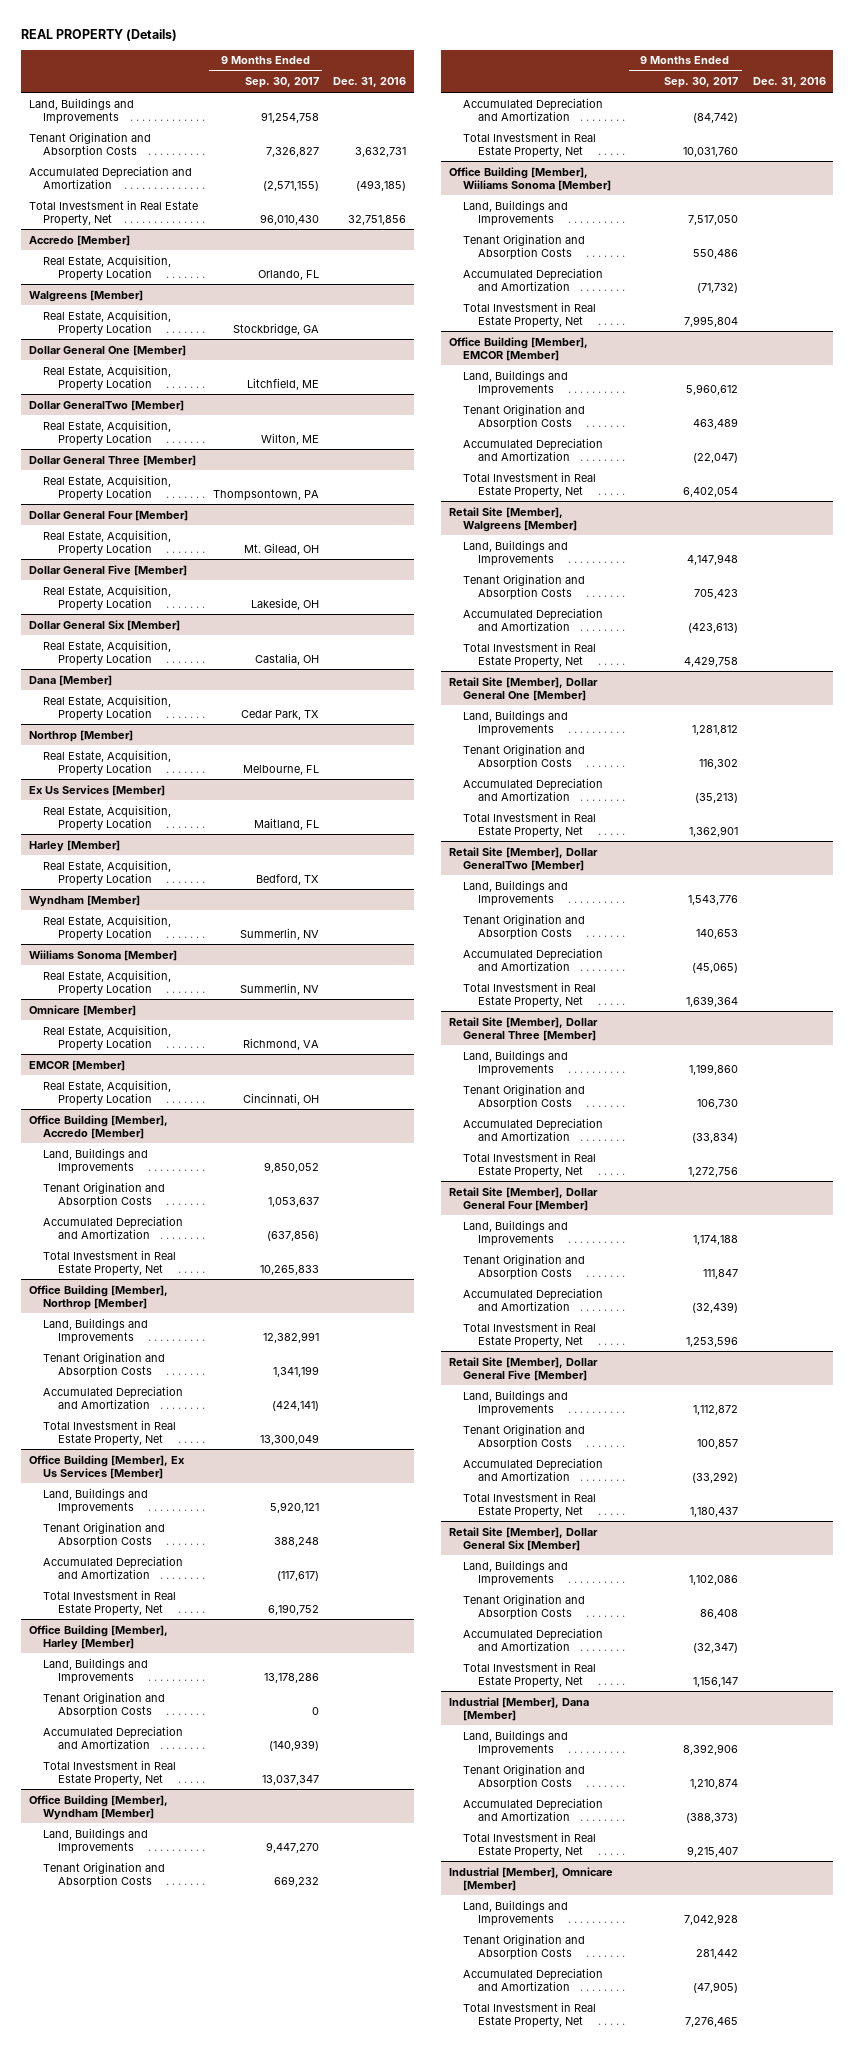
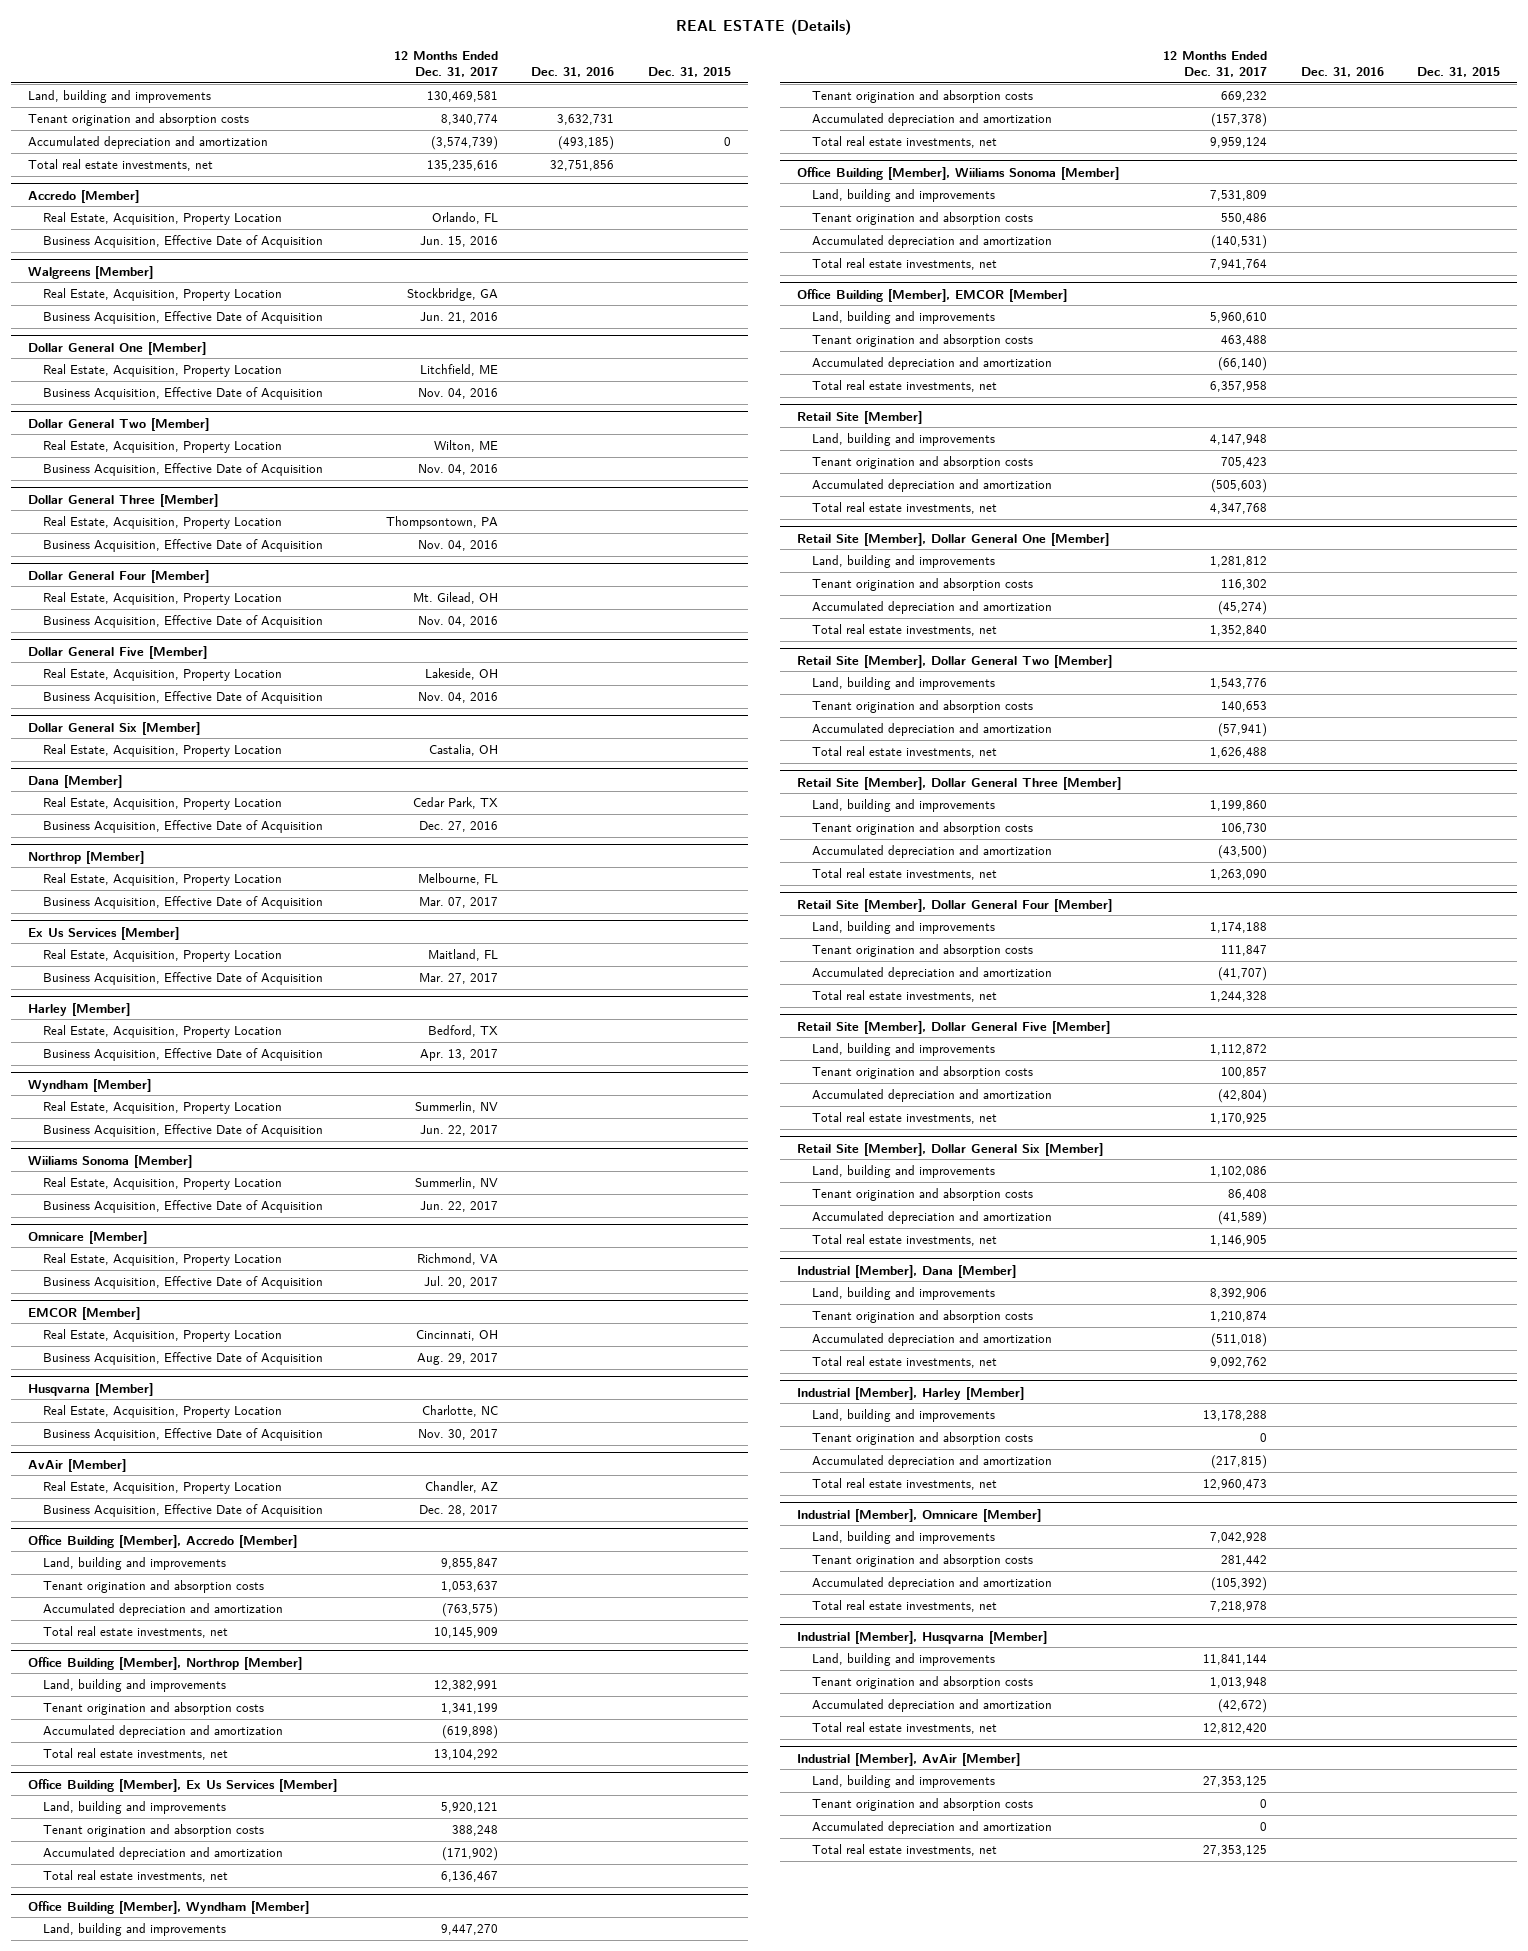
- REAL PROPERTY (Details)
+ REAL ESTATE (Details)
- | 9 Months Ended Sep. 30, 2017 | Dec. 31, 2016
+ | 12 Months Ended Dec. 31, 2017 | Dec. 31, 2016 | Dec. 31, 2015
- Land, Buildings and Improvements | 91,254,758 |
- Tenant Origination and Absorption Costs | 7,326,827 | 3,632,731
- Accumulated Depreciation and Amortization | (2,571,155) | (493,185)
- Total Investsment in Real Estate Property, Net | 96,010,430 | 32,751,856
+ Land, building and improvements | 130,469,581 | |
+ Tenant origination and absorption costs | 8,340,774 | 3,632,731 |
+ Accumulated depreciation and amortization | (3,574,739) | (493,185) | 0
+ Total real estate investments, net | 135,235,616 | 32,751,856 |
@ Accredo [Member]
+ Business Acquisition, Effective Date of Acquisition | Jun. 15, 2016 | |
@ Walgreens [Member]
+ Business Acquisition, Effective Date of Acquisition | Jun. 21, 2016 | |
- Dollar GeneralTwo [Member]
- Real Estate, Acquisition, Property Location | Wilton, ME |
@ Dollar General One [Member]
+ Business Acquisition, Effective Date of Acquisition | Nov. 04, 2016 | |
+ Dollar General Two [Member]
+ Real Estate, Acquisition, Property Location | Wilton, ME | |
+ Business Acquisition, Effective Date of Acquisition | Nov. 04, 2016 | |
@ Dollar General Three [Member]
+ Business Acquisition, Effective Date of Acquisition | Nov. 04, 2016 | |
@ Dollar General Four [Member]
+ Business Acquisition, Effective Date of Acquisition | Nov. 04, 2016 | |
@ Dollar General Five [Member]
+ Business Acquisition, Effective Date of Acquisition | Nov. 04, 2016 | |
@ Dana [Member]
+ Business Acquisition, Effective Date of Acquisition | Dec. 27, 2016 | |
@ Northrop [Member]
+ Business Acquisition, Effective Date of Acquisition | Mar. 07, 2017 | |
@ Ex Us Services [Member]
+ Business Acquisition, Effective Date of Acquisition | Mar. 27, 2017 | |
@ Harley [Member]
+ Business Acquisition, Effective Date of Acquisition | Apr. 13, 2017 | |
@ Wyndham [Member]
+ Business Acquisition, Effective Date of Acquisition | Jun. 22, 2017 | |
@ Wiiliams Sonoma [Member]
+ Business Acquisition, Effective Date of Acquisition | Jun. 22, 2017 | |
@ Omnicare [Member]
+ Business Acquisition, Effective Date of Acquisition | Jul. 20, 2017 | |
@ EMCOR [Member]
+ Business Acquisition, Effective Date of Acquisition | Aug. 29, 2017 | |
+ Husqvarna [Member]
+ Real Estate, Acquisition, Property Location | Charlotte, NC | |
+ Business Acquisition, Effective Date of Acquisition | Nov. 30, 2017 | |
+ AvAir [Member]
+ Real Estate, Acquisition, Property Location | Chandler, AZ | |
+ Business Acquisition, Effective Date of Acquisition | Dec. 28, 2017 | |
@ Office Building [Member], Accredo [Member]
- Land, Buildings and Improvements | 9,850,052 |
- Tenant Origination and Absorption Costs | 1,053,637 |
- Accumulated Depreciation and Amortization | (637,856) |
- Total Investsment in Real Estate Property, Net | 10,265,833 |
+ Land, building and improvements | 9,855,847 | |
+ Tenant origination and absorption costs | 1,053,637 | |
+ Accumulated depreciation and amortization | (763,575) | |
+ Total real estate investments, net | 10,145,909 | |
@ Office Building [Member], Northrop [Member]
- Land, Buildings and Improvements | 12,382,991 |
- Tenant Origination and Absorption Costs | 1,341,199 |
- Accumulated Depreciation and Amortization | (424,141) |
- Total Investsment in Real Estate Property, Net | 13,300,049 |
+ Land, building and improvements | 12,382,991 | |
+ Tenant origination and absorption costs | 1,341,199 | |
+ Accumulated depreciation and amortization | (619,898) | |
+ Total real estate investments, net | 13,104,292 | |
@ Office Building [Member], Ex Us Services [Member]
- Land, Buildings and Improvements | 5,920,121 |
- Tenant Origination and Absorption Costs | 388,248 |
- Accumulated Depreciation and Amortization | (117,617) |
- Total Investsment in Real Estate Property, Net | 6,190,752 |
- Office Building [Member], Harley [Member]
- Land, Buildings and Improvements | 13,178,286 |
- Tenant Origination and Absorption Costs | 0 |
- Accumulated Depreciation and Amortization | (140,939) |
- Total Investsment in Real Estate Property, Net | 13,037,347 |
@ Office Building [Member], Ex Us Services [Member]
+ Land, building and improvements | 5,920,121 | |
+ Tenant origination and absorption costs | 388,248 | |
+ Accumulated depreciation and amortization | (171,902) | |
+ Total real estate investments, net | 6,136,467 | |
@ Office Building [Member], Wyndham [Member]
- Land, Buildings and Improvements | 9,447,270 |
- Tenant Origination and Absorption Costs | 669,232 |
- Accumulated Depreciation and Amortization | (84,742) |
- Total Investsment in Real Estate Property, Net | 10,031,760 |
+ Land, building and improvements | 9,447,270 | |
+ Tenant origination and absorption costs | 669,232 | |
+ Accumulated depreciation and amortization | (157,378) | |
+ Total real estate investments, net | 9,959,124 | |
@ Office Building [Member], Wiiliams Sonoma [Member]
- Land, Buildings and Improvements | 7,517,050 |
- Tenant Origination and Absorption Costs | 550,486 |
- Accumulated Depreciation and Amortization | (71,732) |
- Total Investsment in Real Estate Property, Net | 7,995,804 |
+ Land, building and improvements | 7,531,809 | |
+ Tenant origination and absorption costs | 550,486 | |
+ Accumulated depreciation and amortization | (140,531) | |
+ Total real estate investments, net | 7,941,764 | |
@ Office Building [Member], EMCOR [Member]
- Land, Buildings and Improvements | 5,960,612 |
- Tenant Origination and Absorption Costs | 463,489 |
- Accumulated Depreciation and Amortization | (22,047) |
- Total Investsment in Real Estate Property, Net | 6,402,054 |
- Retail Site [Member], Walgreens [Member]
- Land, Buildings and Improvements | 4,147,948 |
- Tenant Origination and Absorption Costs | 705,423 |
- Accumulated Depreciation and Amortization | (423,613) |
- Total Investsment in Real Estate Property, Net | 4,429,758 |
@ Office Building [Member], EMCOR [Member]
+ Land, building and improvements | 5,960,610 | |
+ Tenant origination and absorption costs | 463,488 | |
+ Accumulated depreciation and amortization | (66,140) | |
+ Total real estate investments, net | 6,357,958 | |
+ Retail Site [Member]
+ Land, building and improvements | 4,147,948 | |
+ Tenant origination and absorption costs | 705,423 | |
+ Accumulated depreciation and amortization | (505,603) | |
+ Total real estate investments, net | 4,347,768 | |
@ Retail Site [Member], Dollar General One [Member]
- Land, Buildings and Improvements | 1,281,812 |
- Tenant Origination and Absorption Costs | 116,302 |
- Accumulated Depreciation and Amortization | (35,213) |
- Total Investsment in Real Estate Property, Net | 1,362,901 |
- Retail Site [Member], Dollar GeneralTwo [Member]
- Land, Buildings and Improvements | 1,543,776 |
- Tenant Origination and Absorption Costs | 140,653 |
- Accumulated Depreciation and Amortization | (45,065) |
- Total Investsment in Real Estate Property, Net | 1,639,364 |
@ Retail Site [Member], Dollar General One [Member]
+ Land, building and improvements | 1,281,812 | |
+ Tenant origination and absorption costs | 116,302 | |
+ Accumulated depreciation and amortization | (45,274) | |
+ Total real estate investments, net | 1,352,840 | |
+ Retail Site [Member], Dollar General Two [Member]
+ Land, building and improvements | 1,543,776 | |
+ Tenant origination and absorption costs | 140,653 | |
+ Accumulated depreciation and amortization | (57,941) | |
+ Total real estate investments, net | 1,626,488 | |
@ Retail Site [Member], Dollar General Three [Member]
- Land, Buildings and Improvements | 1,199,860 |
- Tenant Origination and Absorption Costs | 106,730 |
- Accumulated Depreciation and Amortization | (33,834) |
- Total Investsment in Real Estate Property, Net | 1,272,756 |
+ Land, building and improvements | 1,199,860 | |
+ Tenant origination and absorption costs | 106,730 | |
+ Accumulated depreciation and amortization | (43,500) | |
+ Total real estate investments, net | 1,263,090 | |
@ Retail Site [Member], Dollar General Four [Member]
- Land, Buildings and Improvements | 1,174,188 |
- Tenant Origination and Absorption Costs | 111,847 |
- Accumulated Depreciation and Amortization | (32,439) |
- Total Investsment in Real Estate Property, Net | 1,253,596 |
+ Land, building and improvements | 1,174,188 | |
+ Tenant origination and absorption costs | 111,847 | |
+ Accumulated depreciation and amortization | (41,707) | |
+ Total real estate investments, net | 1,244,328 | |
@ Retail Site [Member], Dollar General Five [Member]
- Land, Buildings and Improvements | 1,112,872 |
- Tenant Origination and Absorption Costs | 100,857 |
- Accumulated Depreciation and Amortization | (33,292) |
- Total Investsment in Real Estate Property, Net | 1,180,437 |
+ Land, building and improvements | 1,112,872 | |
+ Tenant origination and absorption costs | 100,857 | |
+ Accumulated depreciation and amortization | (42,804) | |
+ Total real estate investments, net | 1,170,925 | |
@ Retail Site [Member], Dollar General Six [Member]
- Land, Buildings and Improvements | 1,102,086 |
- Tenant Origination and Absorption Costs | 86,408 |
- Accumulated Depreciation and Amortization | (32,347) |
- Total Investsment in Real Estate Property, Net | 1,156,147 |
+ Land, building and improvements | 1,102,086 | |
+ Tenant origination and absorption costs | 86,408 | |
+ Accumulated depreciation and amortization | (41,589) | |
+ Total real estate investments, net | 1,146,905 | |
@ Industrial [Member], Dana [Member]
- Land, Buildings and Improvements | 8,392,906 |
- Tenant Origination and Absorption Costs | 1,210,874 |
- Accumulated Depreciation and Amortization | (388,373) |
- Total Investsment in Real Estate Property, Net | 9,215,407 |
+ Land, building and improvements | 8,392,906 | |
+ Tenant origination and absorption costs | 1,210,874 | |
+ Accumulated depreciation and amortization | (511,018) | |
+ Total real estate investments, net | 9,092,762 | |
+ Industrial [Member], Harley [Member]
+ Land, building and improvements | 13,178,288 | |
+ Tenant origination and absorption costs | 0 | |
+ Accumulated depreciation and amortization | (217,815) | |
+ Total real estate investments, net | 12,960,473 | |
@ Industrial [Member], Omnicare [Member]
- Land, Buildings and Improvements | 7,042,928 |
- Tenant Origination and Absorption Costs | 281,442 |
- Accumulated Depreciation and Amortization | (47,905) |
- Total Investsment in Real Estate Property, Net | 7,276,465 |
+ Land, building and improvements | 7,042,928 | |
+ Tenant origination and absorption costs | 281,442 | |
+ Accumulated depreciation and amortization | (105,392) | |
+ Total real estate investments, net | 7,218,978 | |
+ Industrial [Member], Husqvarna [Member]
+ Land, building and improvements | 11,841,144 | |
+ Tenant origination and absorption costs | 1,013,948 | |
+ Accumulated depreciation and amortization | (42,672) | |
+ Total real estate investments, net | 12,812,420 | |
+ Industrial [Member], AvAir [Member]
+ Land, building and improvements | 27,353,125 | |
+ Tenant origination and absorption costs | 0 | |
+ Accumulated depreciation and amortization | 0 | |
+ Total real estate investments, net | 27,353,125 | |

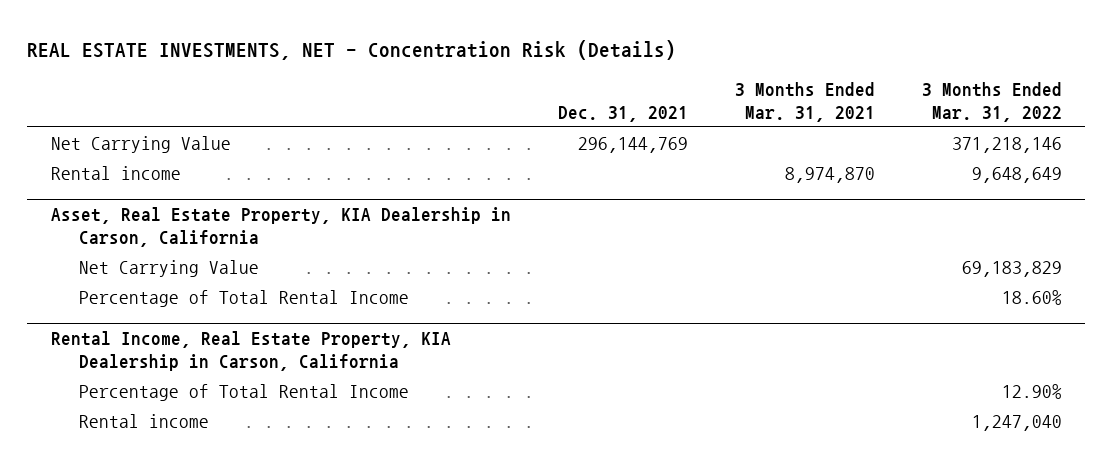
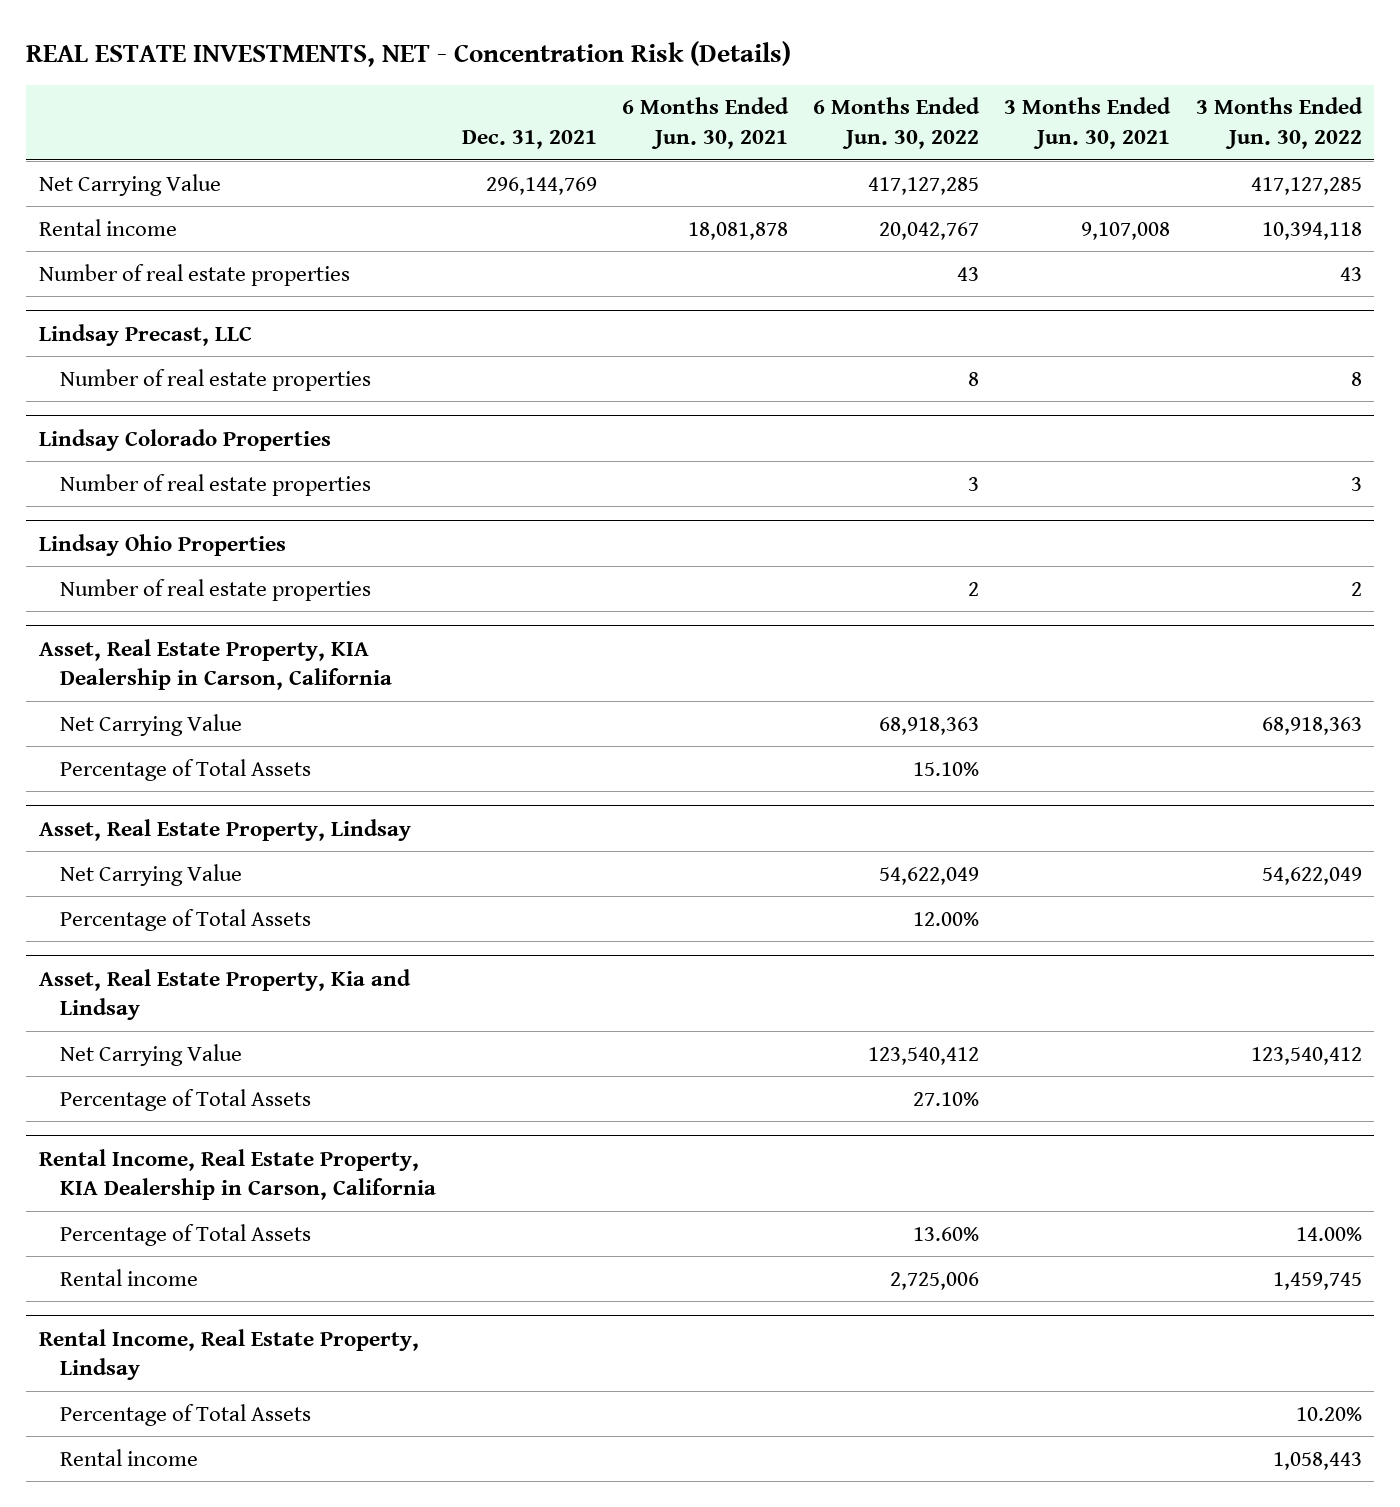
- | Dec. 31, 2021 | 3 Months Ended Mar. 31, 2021 | 3 Months Ended Mar. 31, 2022
+ | Dec. 31, 2021 | 6 Months Ended Jun. 30, 2021 | 6 Months Ended Jun. 30, 2022 | 3 Months Ended Jun. 30, 2021 | 3 Months Ended Jun. 30, 2022
+ Number of real estate properties | | | 43 | | 43
+ Lindsay Precast, LLC
+ Number of real estate properties | | | 8 | | 8
+ Lindsay Colorado Properties
+ Number of real estate properties | | | 3 | | 3
+ Lindsay Ohio Properties
+ Number of real estate properties | | | 2 | | 2
@ Asset, Real Estate Property, KIA Dealership in Carson, California
- Percentage of Total Rental Income | | | 18.60%
+ Percentage of Total Assets | | | 15.10% | |
+ Asset, Real Estate Property, Lindsay
+ Net Carrying Value | | | 54,622,049 | | 54,622,049
+ Percentage of Total Assets | | | 12.00% | |
+ Asset, Real Estate Property, Kia and Lindsay
+ Net Carrying Value | | | 123,540,412 | | 123,540,412
+ Percentage of Total Assets | | | 27.10% | |
@ Rental Income, Real Estate Property, KIA Dealership in Carson, California
- Percentage of Total Rental Income | | | 12.90%
+ Percentage of Total Assets | | | 13.60% | | 14.00%
+ Rental Income, Real Estate Property, Lindsay
+ Percentage of Total Assets | | | | | 10.20%
+ Rental income | | | | | 1,058,443

